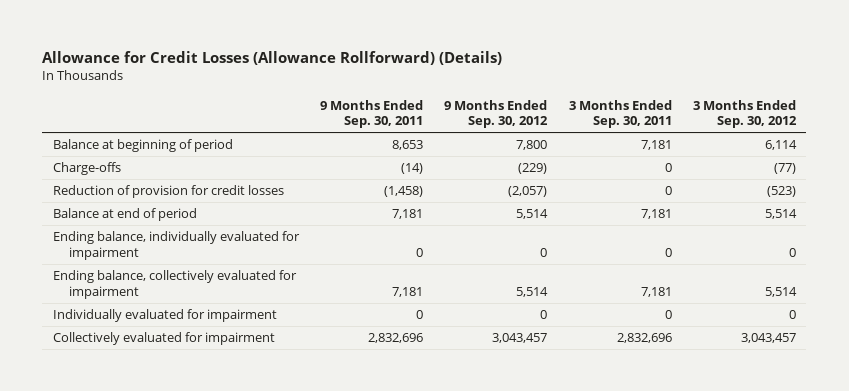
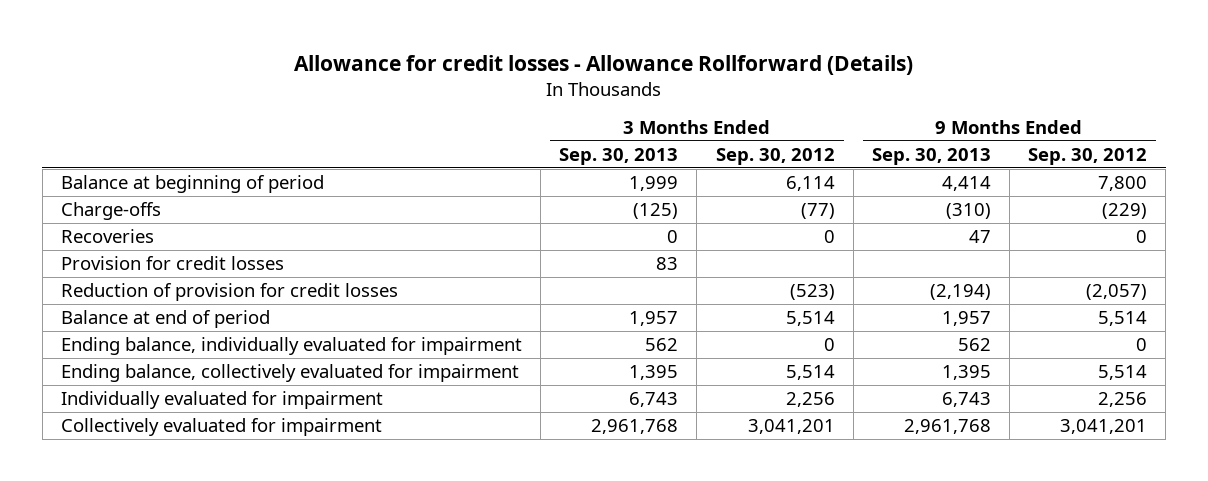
- Allowance for Credit Losses (Allowance Rollforward) (Details)
+ Allowance for credit losses - Allowance Rollforward (Details)
- | 9 Months Ended Sep. 30, 2011 | 9 Months Ended Sep. 30, 2012 | 3 Months Ended Sep. 30, 2011 | 3 Months Ended Sep. 30, 2012
+ | 3 Months Ended Sep. 30, 2013 | 3 Months Ended Sep. 30, 2012 | 9 Months Ended Sep. 30, 2013 | 9 Months Ended Sep. 30, 2012
+ Recoveries | 0 | 0 | 47 | 0
+ Provision for credit losses | 83 | | |
- Individually evaluated for impairment | 0 | 0 | 0 | 0
- Collectively evaluated for impairment | 2,832,696 | 3,043,457 | 2,832,696 | 3,043,457
+ Individually evaluated for impairment | 6,743 | 2,256 | 6,743 | 2,256
+ Collectively evaluated for impairment | 2,961,768 | 3,041,201 | 2,961,768 | 3,041,201

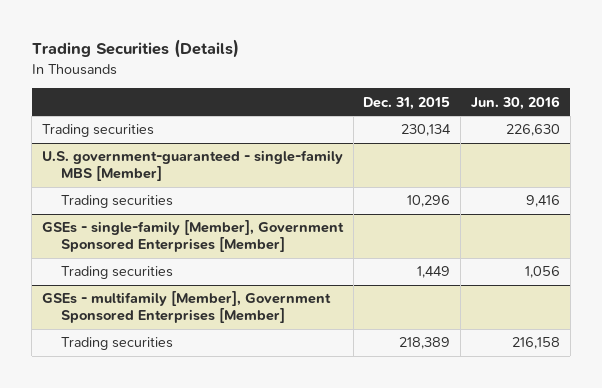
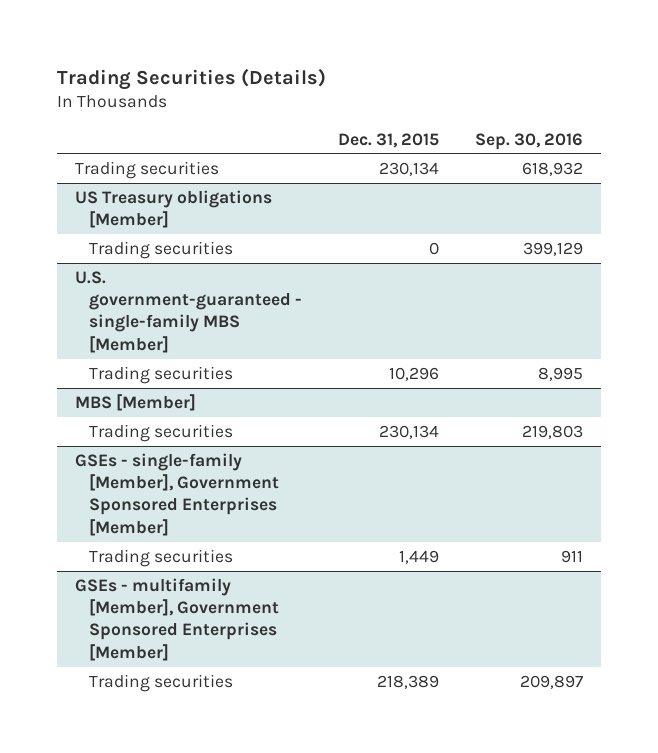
- | Dec. 31, 2015 | Jun. 30, 2016
+ | Dec. 31, 2015 | Sep. 30, 2016
+ US Treasury obligations [Member]
+ Trading securities | 0 | 399,129
+ MBS [Member]
+ Trading securities | 230,134 | 219,803

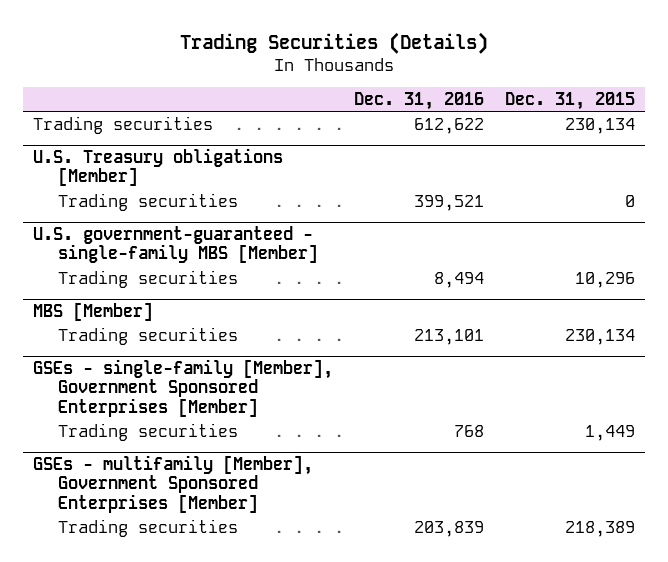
- | Dec. 31, 2015 | Sep. 30, 2016
+ | Dec. 31, 2016 | Dec. 31, 2015
- US Treasury obligations [Member]
+ U.S. Treasury obligations [Member]

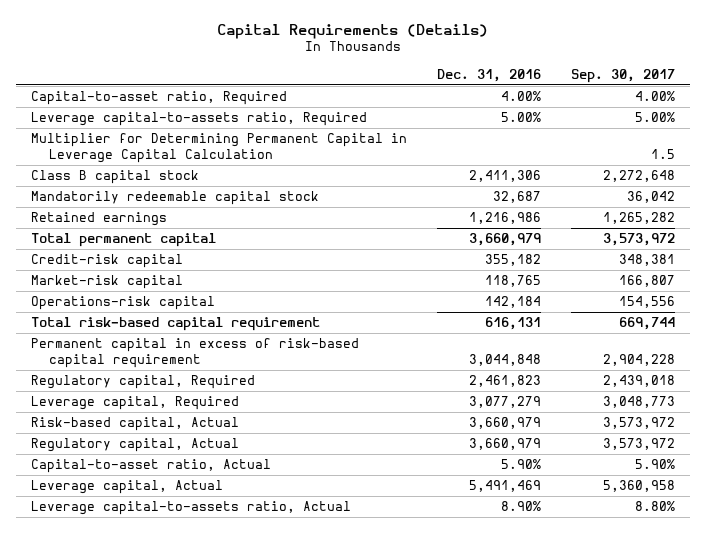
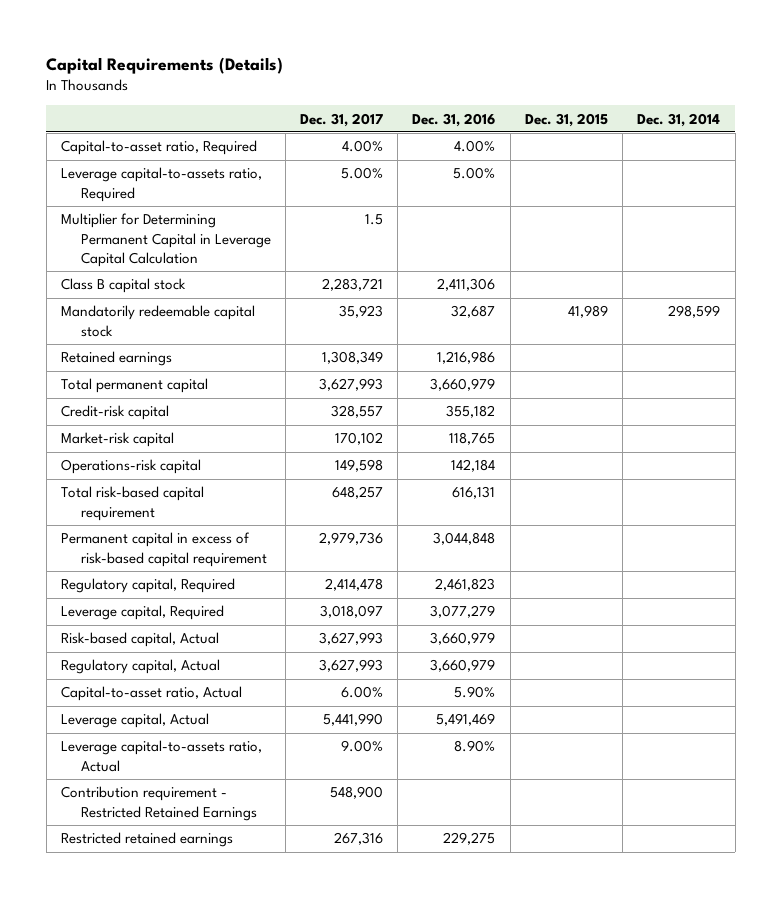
- | Dec. 31, 2016 | Sep. 30, 2017
+ | Dec. 31, 2017 | Dec. 31, 2016 | Dec. 31, 2015 | Dec. 31, 2014
+ Contribution requirement - Restricted Retained Earnings | 548,900 | | |
+ Restricted retained earnings | 267,316 | 229,275 | |

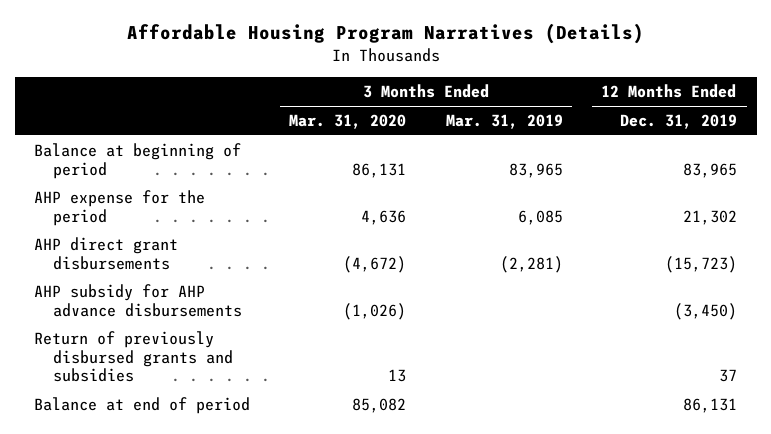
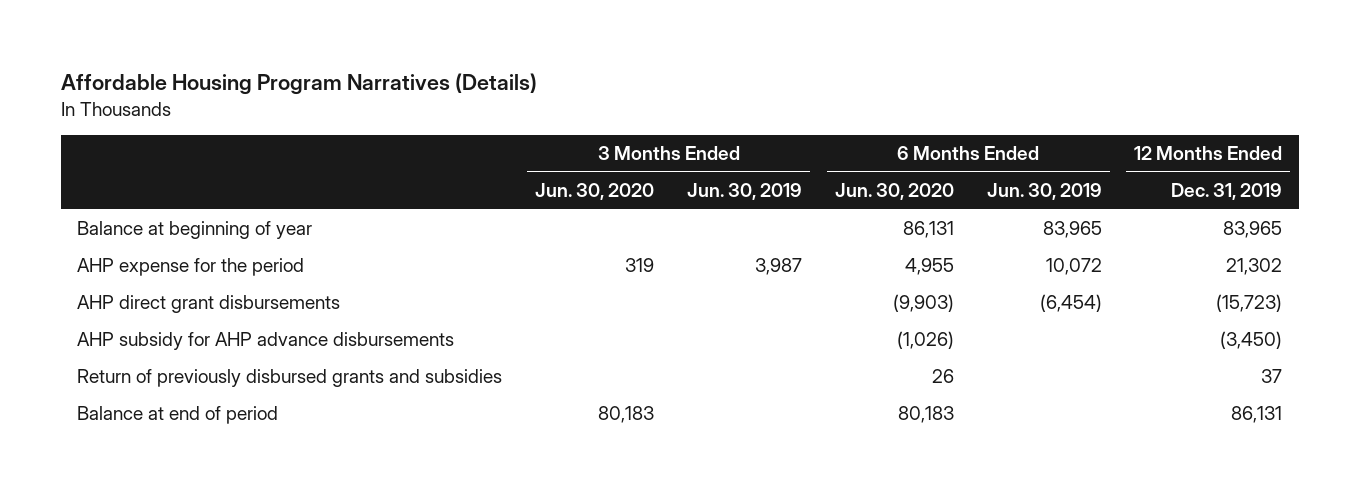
- | 3 Months Ended Mar. 31, 2020 | 3 Months Ended Mar. 31, 2019 | 12 Months Ended Dec. 31, 2019
+ | 3 Months Ended Jun. 30, 2020 | 3 Months Ended Jun. 30, 2019 | 6 Months Ended Jun. 30, 2020 | 6 Months Ended Jun. 30, 2019 | 12 Months Ended Dec. 31, 2019
- Balance at beginning of period | 86,131 | 83,965 | 83,965
+ Balance at beginning of year | | | 86,131 | 83,965 | 83,965

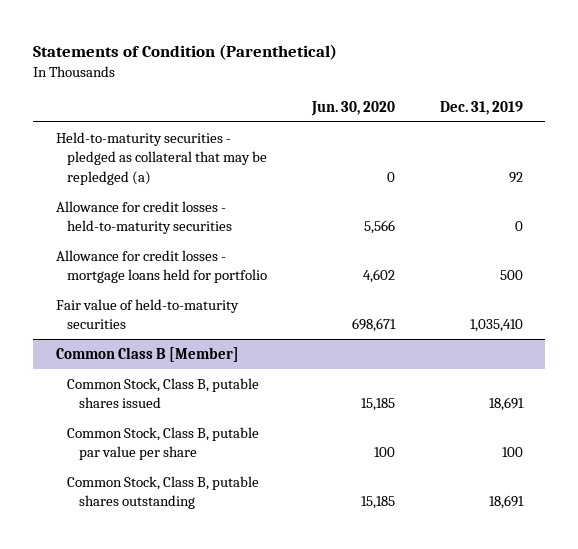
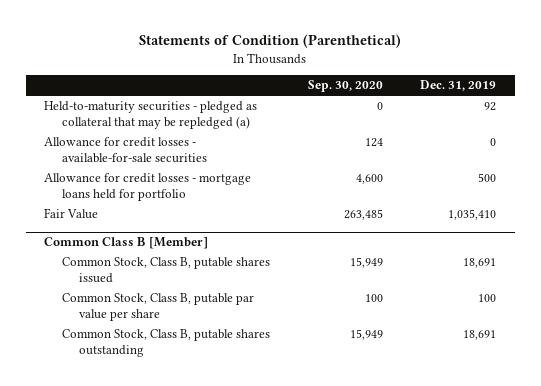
- | Jun. 30, 2020 | Dec. 31, 2019
+ | Sep. 30, 2020 | Dec. 31, 2019
- Allowance for credit losses - held-to-maturity securities | 5,566 | 0
+ Allowance for credit losses - available-for-sale securities | 124 | 0
- Fair value of held-to-maturity securities | 698,671 | 1,035,410
+ Fair Value | 263,485 | 1,035,410

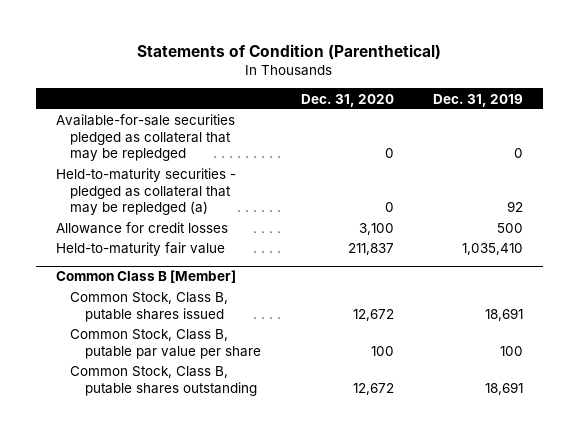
- | Sep. 30, 2020 | Dec. 31, 2019
+ | Dec. 31, 2020 | Dec. 31, 2019
+ Available-for-sale securities pledged as collateral that may be repledged | 0 | 0
- Allowance for credit losses - available-for-sale securities | 124 | 0
- Allowance for credit losses - mortgage loans held for portfolio | 4,600 | 500
- Fair Value | 263,485 | 1,035,410
+ Allowance for credit losses | 3,100 | 500
+ Held-to-maturity fair value | 211,837 | 1,035,410

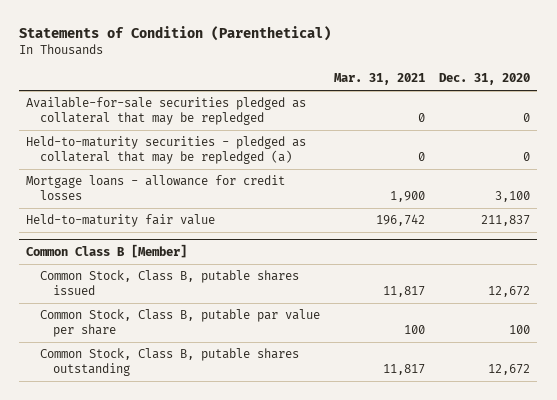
- | Dec. 31, 2020 | Dec. 31, 2019
+ | Mar. 31, 2021 | Dec. 31, 2020
- Allowance for credit losses | 3,100 | 500
+ Mortgage loans - allowance for credit losses | 1,900 | 3,100

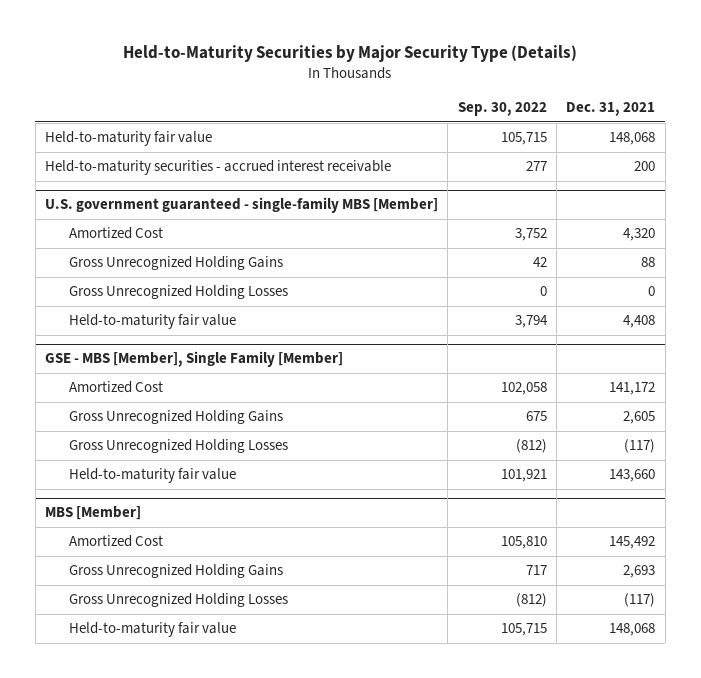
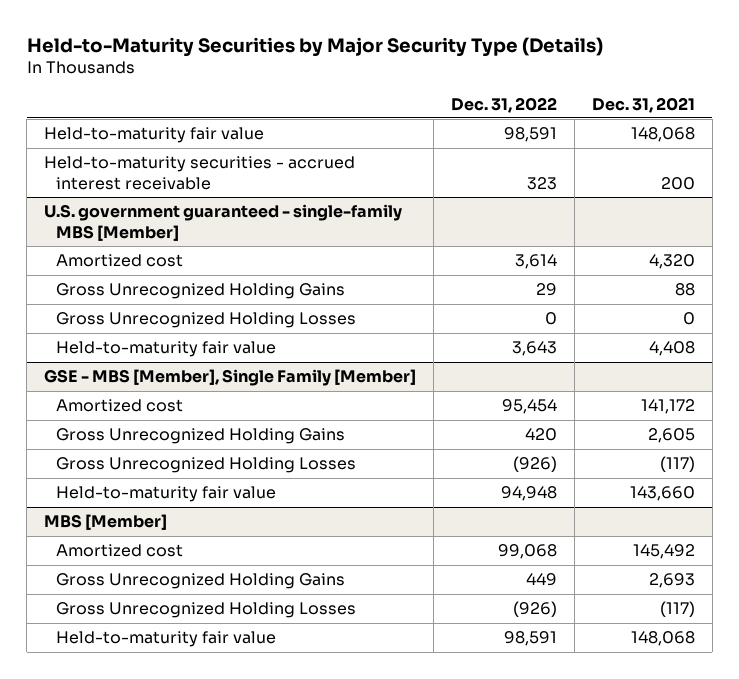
- | Sep. 30, 2022 | Dec. 31, 2021
+ | Dec. 31, 2022 | Dec. 31, 2021
@ U.S. government guaranteed - single-family MBS [Member]
- Amortized Cost | 3,752 | 4,320
+ Amortized cost | 3,614 | 4,320
@ GSE - MBS [Member], Single Family [Member]
- Amortized Cost | 102,058 | 141,172
+ Amortized cost | 95,454 | 141,172
@ MBS [Member]
- Amortized Cost | 105,810 | 145,492
+ Amortized cost | 99,068 | 145,492

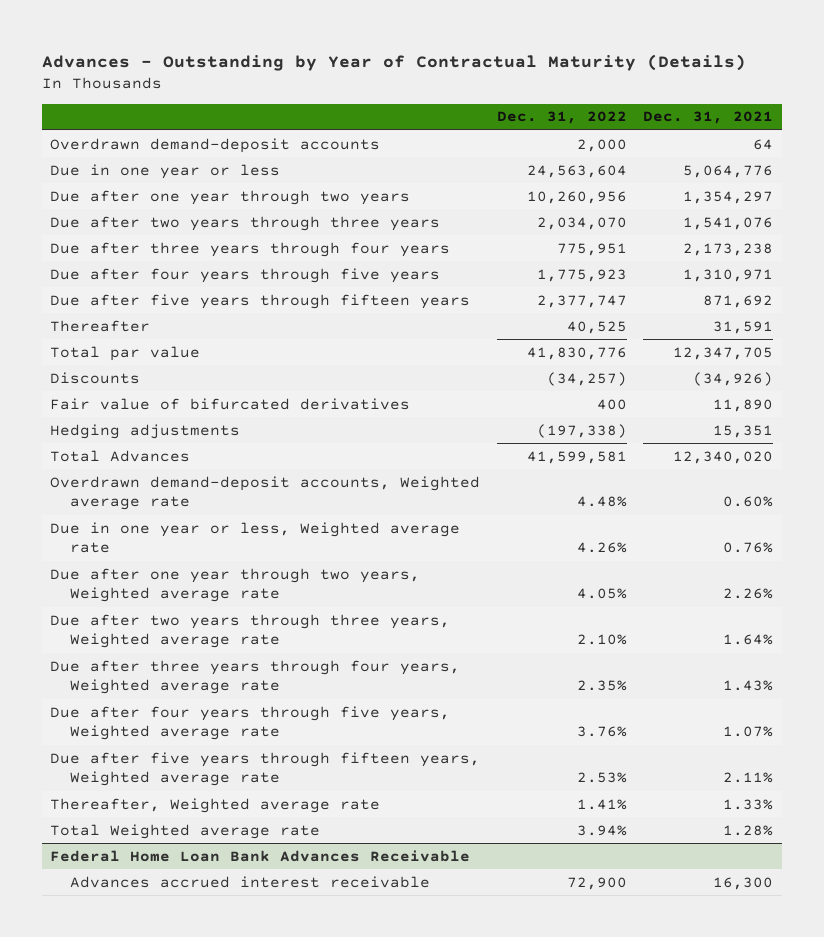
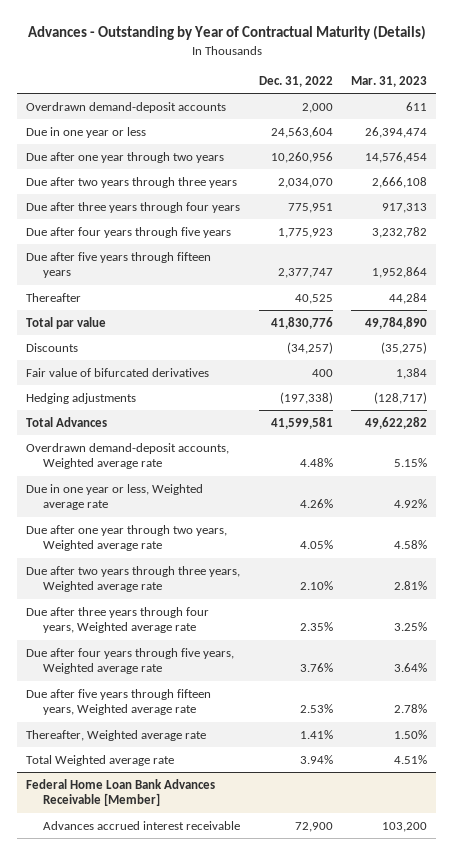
- | Dec. 31, 2022 | Dec. 31, 2021
+ | Dec. 31, 2022 | Mar. 31, 2023
- Federal Home Loan Bank Advances Receivable
+ Federal Home Loan Bank Advances Receivable [Member]

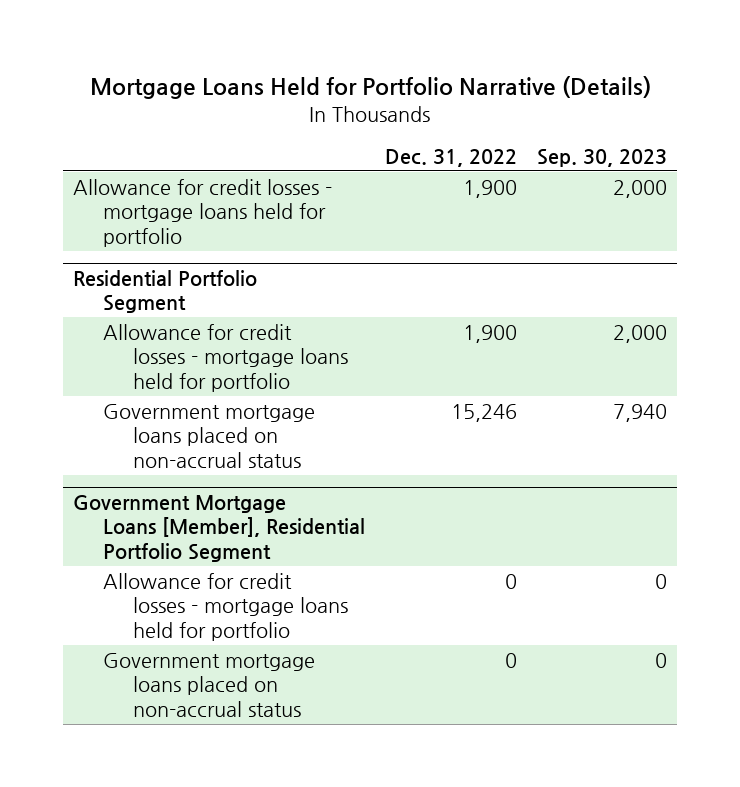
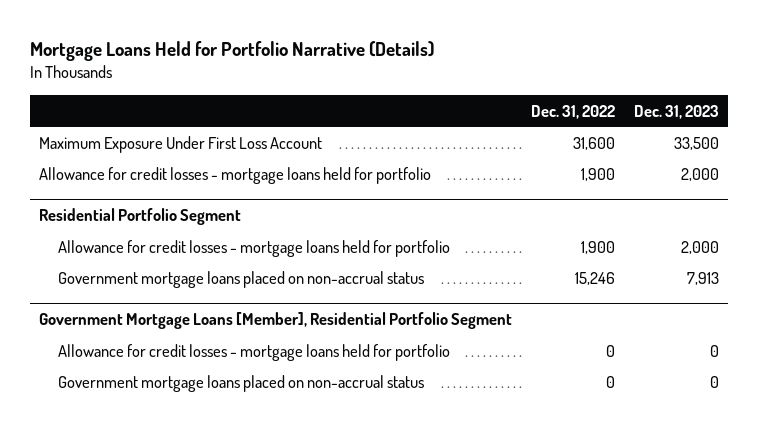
- | Dec. 31, 2022 | Sep. 30, 2023
+ | Dec. 31, 2022 | Dec. 31, 2023
+ Maximum Exposure Under First Loss Account | 31,600 | 33,500

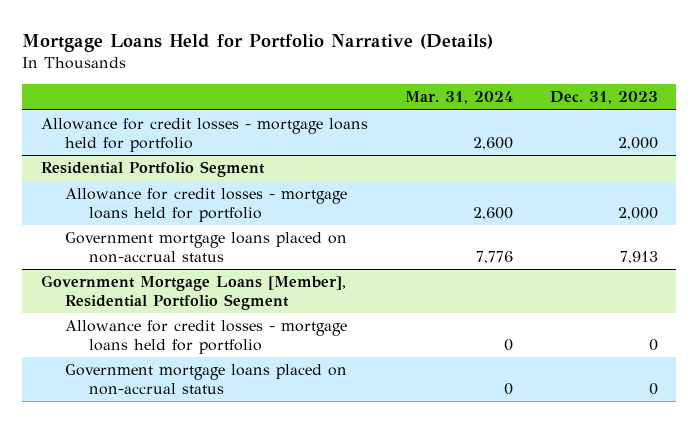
- | Dec. 31, 2022 | Dec. 31, 2023
+ | Mar. 31, 2024 | Dec. 31, 2023
- Maximum Exposure Under First Loss Account | 31,600 | 33,500

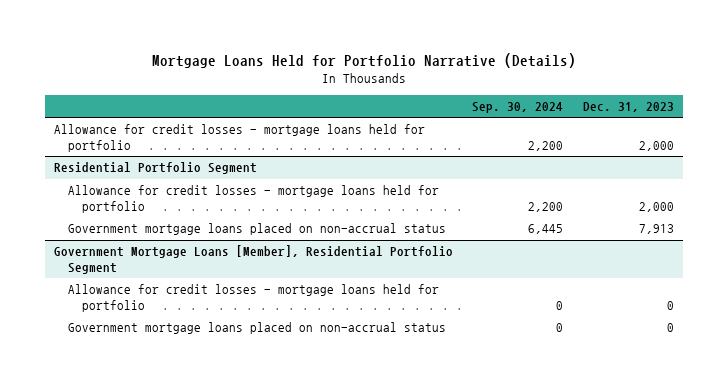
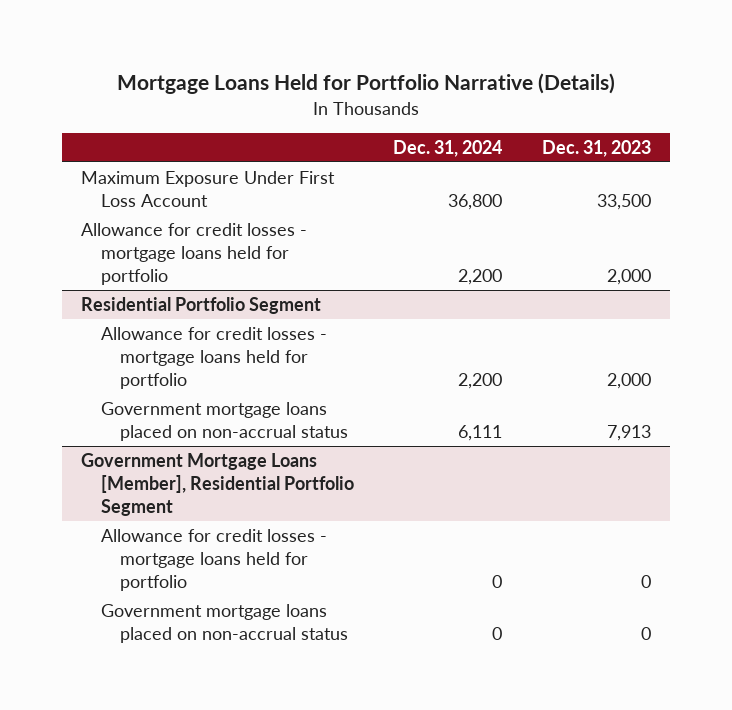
- | Sep. 30, 2024 | Dec. 31, 2023
+ | Dec. 31, 2024 | Dec. 31, 2023
+ Maximum Exposure Under First Loss Account | 36,800 | 33,500

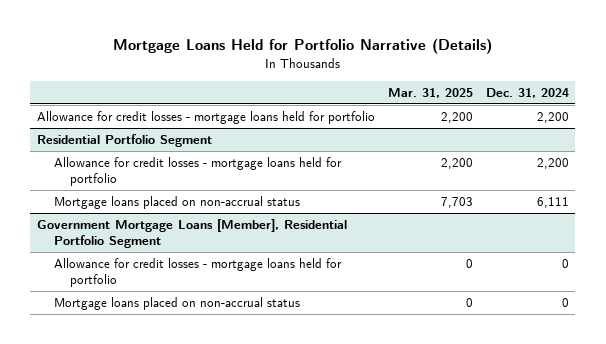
- | Dec. 31, 2024 | Dec. 31, 2023
+ | Mar. 31, 2025 | Dec. 31, 2024
- Maximum Exposure Under First Loss Account | 36,800 | 33,500
@ Residential Portfolio Segment
- Government mortgage loans placed on non-accrual status | 6,111 | 7,913
+ Mortgage loans placed on non-accrual status | 7,703 | 6,111
@ Government Mortgage Loans [Member], Residential Portfolio Segment
- Government mortgage loans placed on non-accrual status | 0 | 0
+ Mortgage loans placed on non-accrual status | 0 | 0

